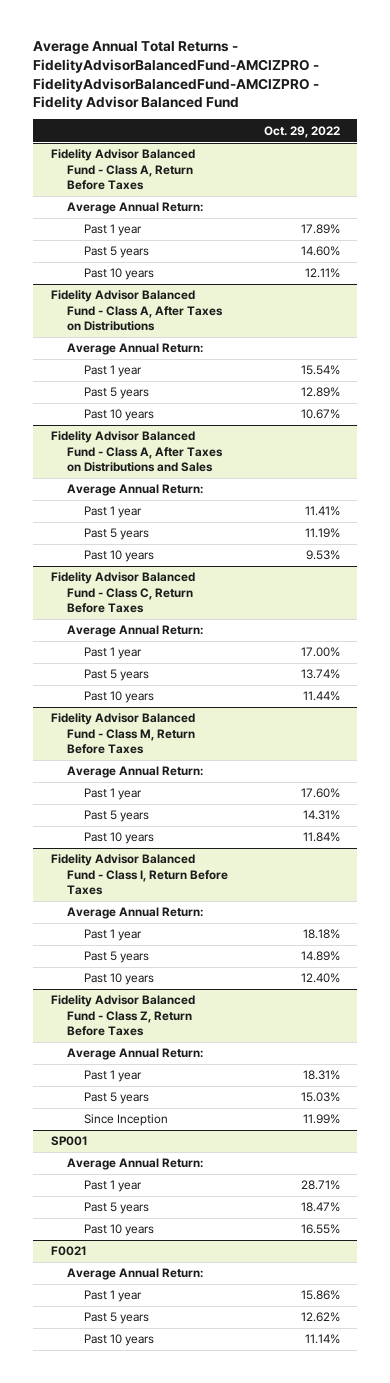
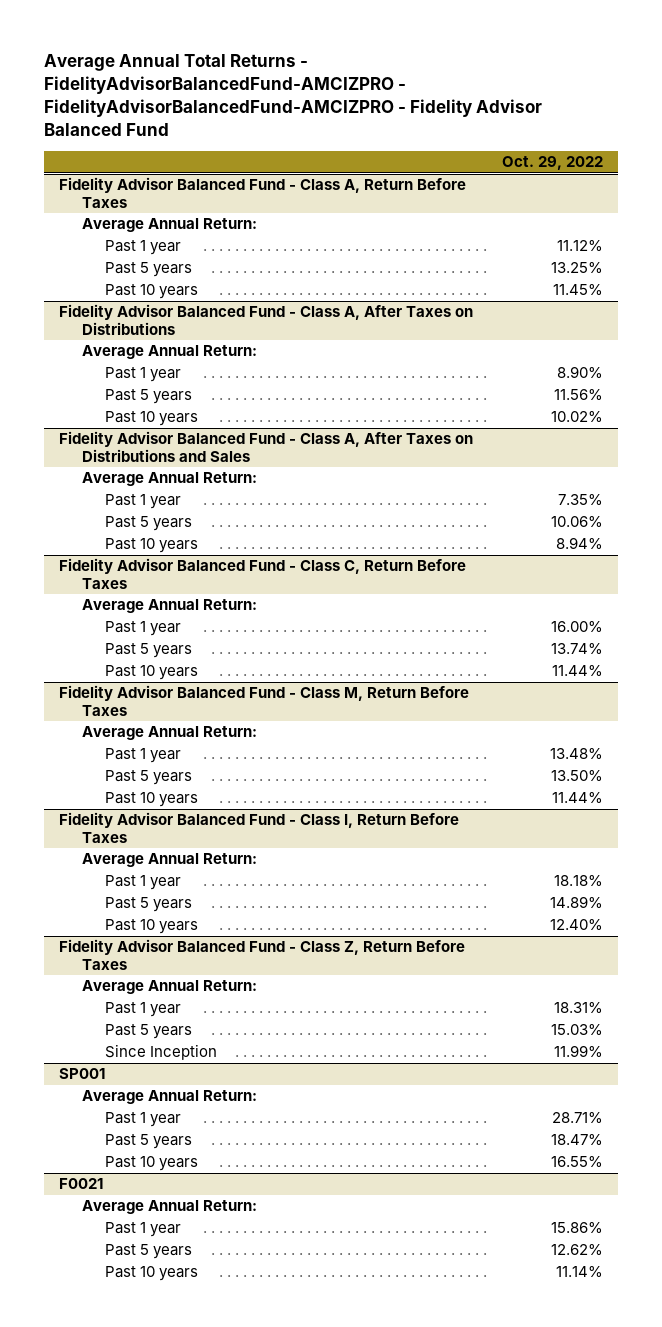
@ Fidelity Advisor Balanced Fund - Class A, Return Before Taxes
- Past 1 year | 17.89%
- Past 5 years | 14.60%
- Past 10 years | 12.11%
+ Past 1 year | 11.12%
+ Past 5 years | 13.25%
+ Past 10 years | 11.45%
@ Fidelity Advisor Balanced Fund - Class A, After Taxes on Distributions
- Past 1 year | 15.54%
- Past 5 years | 12.89%
- Past 10 years | 10.67%
+ Past 1 year | 8.90%
+ Past 5 years | 11.56%
+ Past 10 years | 10.02%
@ Fidelity Advisor Balanced Fund - Class A, After Taxes on Distributions and Sales
- Past 1 year | 11.41%
- Past 5 years | 11.19%
- Past 10 years | 9.53%
+ Past 1 year | 7.35%
+ Past 5 years | 10.06%
+ Past 10 years | 8.94%
@ Fidelity Advisor Balanced Fund - Class C, Return Before Taxes
- Past 1 year | 17.00%
+ Past 1 year | 16.00%
@ Fidelity Advisor Balanced Fund - Class M, Return Before Taxes
- Past 1 year | 17.60%
- Past 5 years | 14.31%
- Past 10 years | 11.84%
+ Past 1 year | 13.48%
+ Past 5 years | 13.50%
+ Past 10 years | 11.44%

